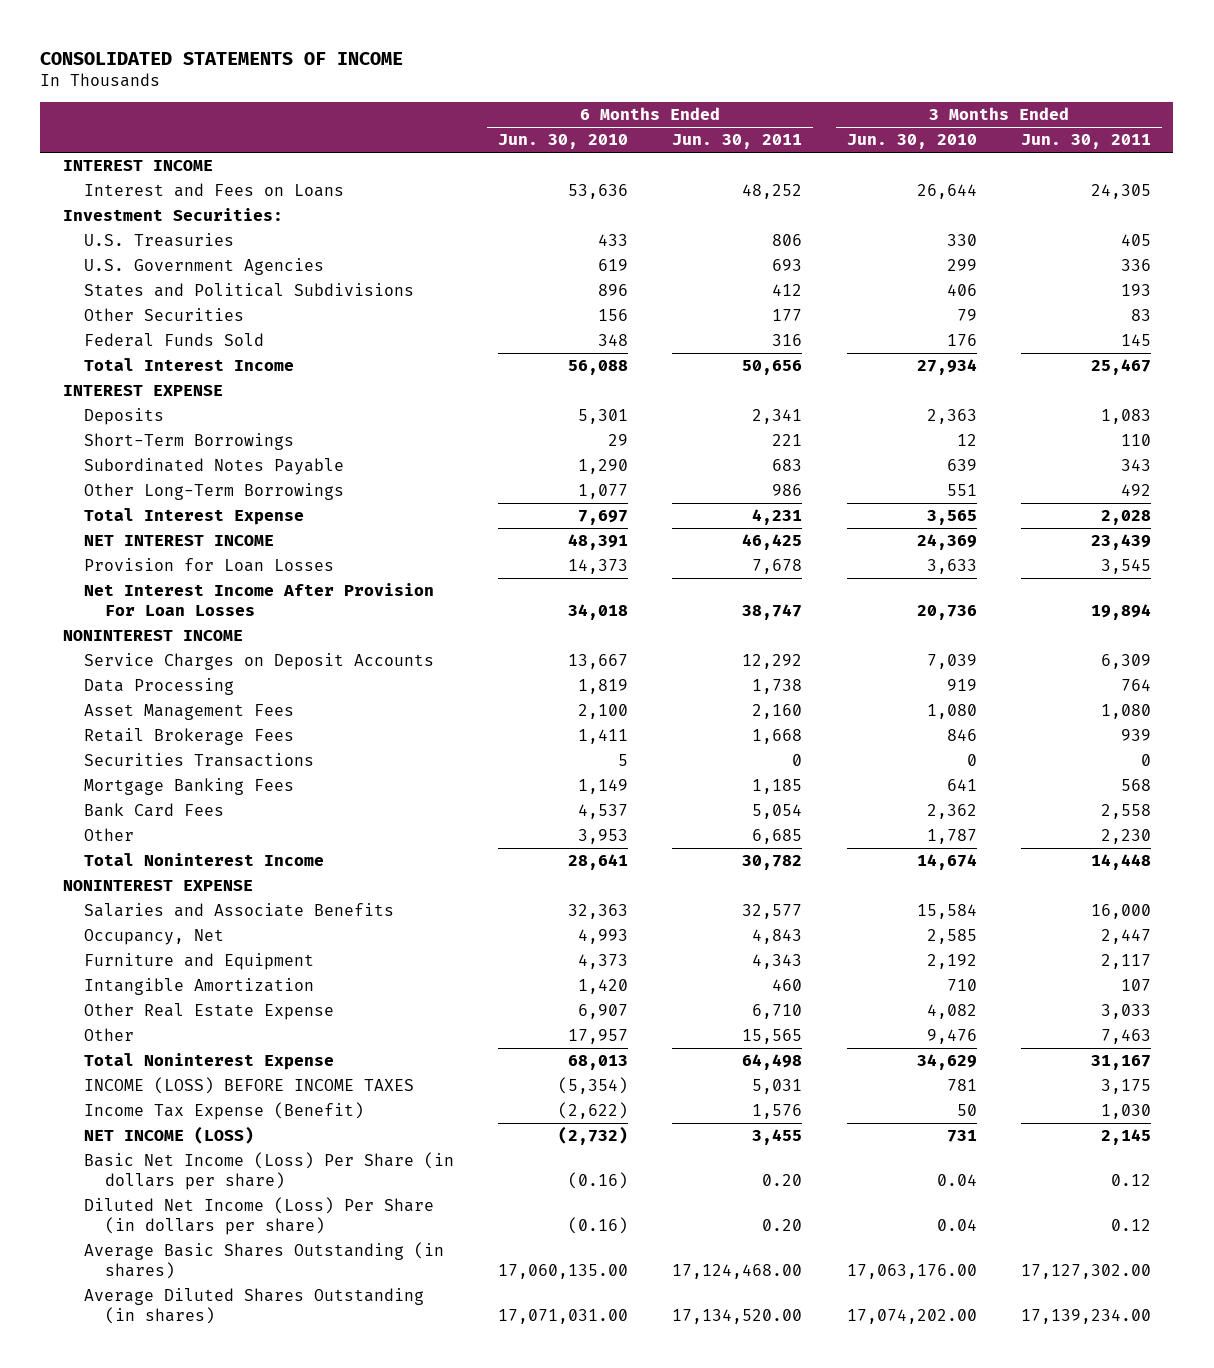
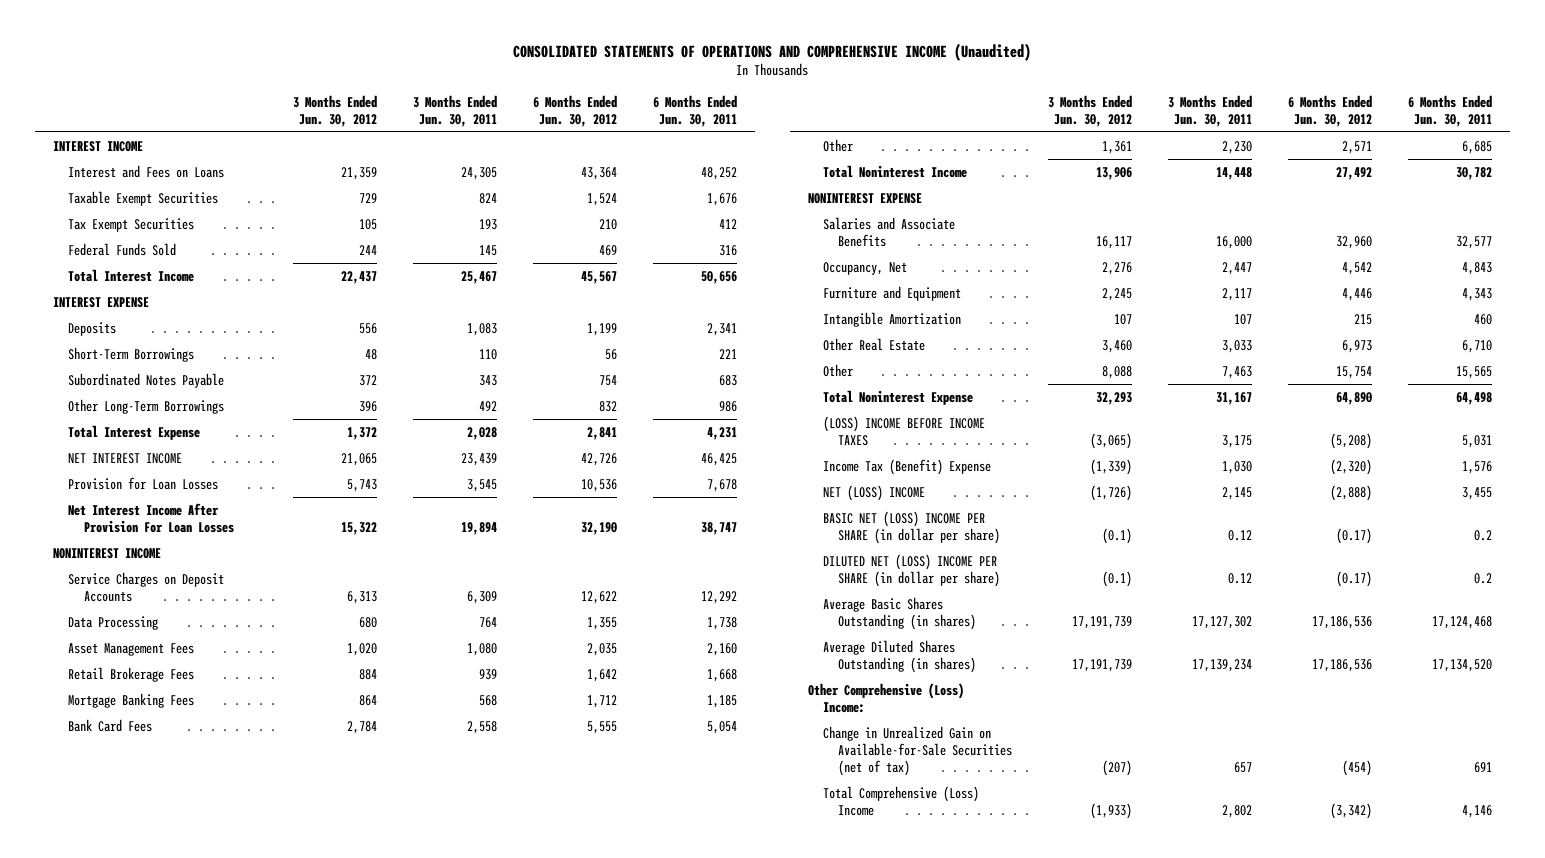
- CONSOLIDATED STATEMENTS OF INCOME
+ CONSOLIDATED STATEMENTS OF OPERATIONS AND COMPREHENSIVE INCOME (Unaudited)
- | 6 Months Ended Jun. 30, 2010 | 6 Months Ended Jun. 30, 2011 | 3 Months Ended Jun. 30, 2010 | 3 Months Ended Jun. 30, 2011
+ | 3 Months Ended Jun. 30, 2012 | 3 Months Ended Jun. 30, 2011 | 6 Months Ended Jun. 30, 2012 | 6 Months Ended Jun. 30, 2011
- Investment Securities:
- U.S. Treasuries | 433 | 806 | 330 | 405
- U.S. Government Agencies | 619 | 693 | 299 | 336
- States and Political Subdivisions | 896 | 412 | 406 | 193
- Other Securities | 156 | 177 | 79 | 83
+ Taxable Exempt Securities | 729 | 824 | 1,524 | 1,676
+ Tax Exempt Securities | 105 | 193 | 210 | 412
- Securities Transactions | 5 | 0 | 0 | 0
- Other Real Estate Expense | 6,907 | 6,710 | 4,082 | 3,033
+ Other Real Estate | 3,460 | 3,033 | 6,973 | 6,710
- INCOME (LOSS) BEFORE INCOME TAXES | (5,354) | 5,031 | 781 | 3,175
- Income Tax Expense (Benefit) | (2,622) | 1,576 | 50 | 1,030
- NET INCOME (LOSS) | (2,732) | 3,455 | 731 | 2,145
- Basic Net Income (Loss) Per Share (in dollars per share) | (0.16) | 0.20 | 0.04 | 0.12
- Diluted Net Income (Loss) Per Share (in dollars per share) | (0.16) | 0.20 | 0.04 | 0.12
- Average Basic Shares Outstanding (in shares) | 17,060,135.00 | 17,124,468.00 | 17,063,176.00 | 17,127,302.00
- Average Diluted Shares Outstanding (in shares) | 17,071,031.00 | 17,134,520.00 | 17,074,202.00 | 17,139,234.00
+ (LOSS) INCOME BEFORE INCOME TAXES | (3,065) | 3,175 | (5,208) | 5,031
+ Income Tax (Benefit) Expense | (1,339) | 1,030 | (2,320) | 1,576
+ NET (LOSS) INCOME | (1,726) | 2,145 | (2,888) | 3,455
+ BASIC NET (LOSS) INCOME PER SHARE (in dollar per share) | (0.1) | 0.12 | (0.17) | 0.2
+ DILUTED NET (LOSS) INCOME PER SHARE (in dollar per share) | (0.1) | 0.12 | (0.17) | 0.2
+ Average Basic Shares Outstanding (in shares) | 17,191,739 | 17,127,302 | 17,186,536 | 17,124,468
+ Average Diluted Shares Outstanding (in shares) | 17,191,739 | 17,139,234 | 17,186,536 | 17,134,520
+ Other Comprehensive (Loss) Income:
+ Change in Unrealized Gain on Available-for-Sale Securities (net of tax) | (207) | 657 | (454) | 691
+ Total Comprehensive (Loss) Income | (1,933) | 2,802 | (3,342) | 4,146

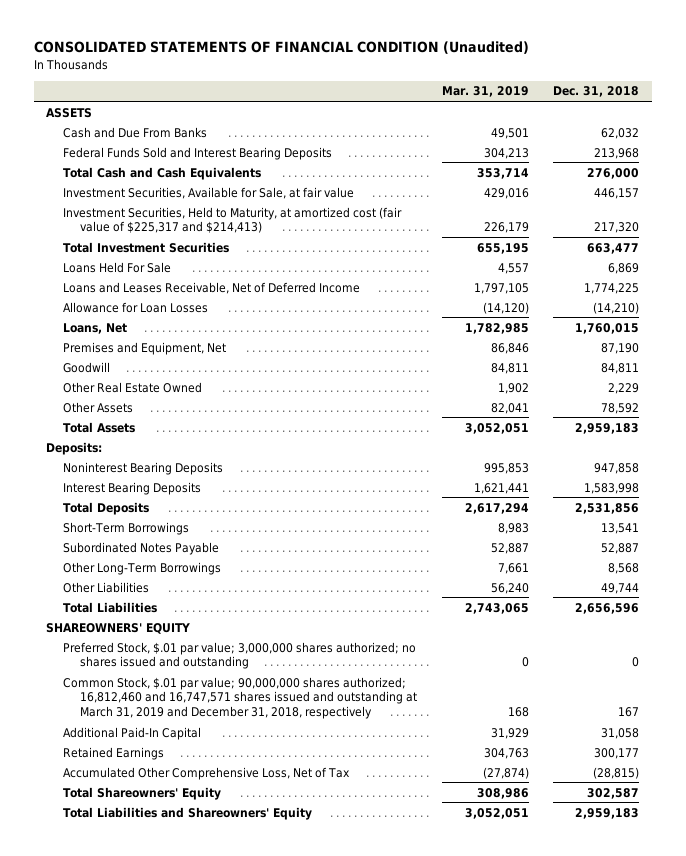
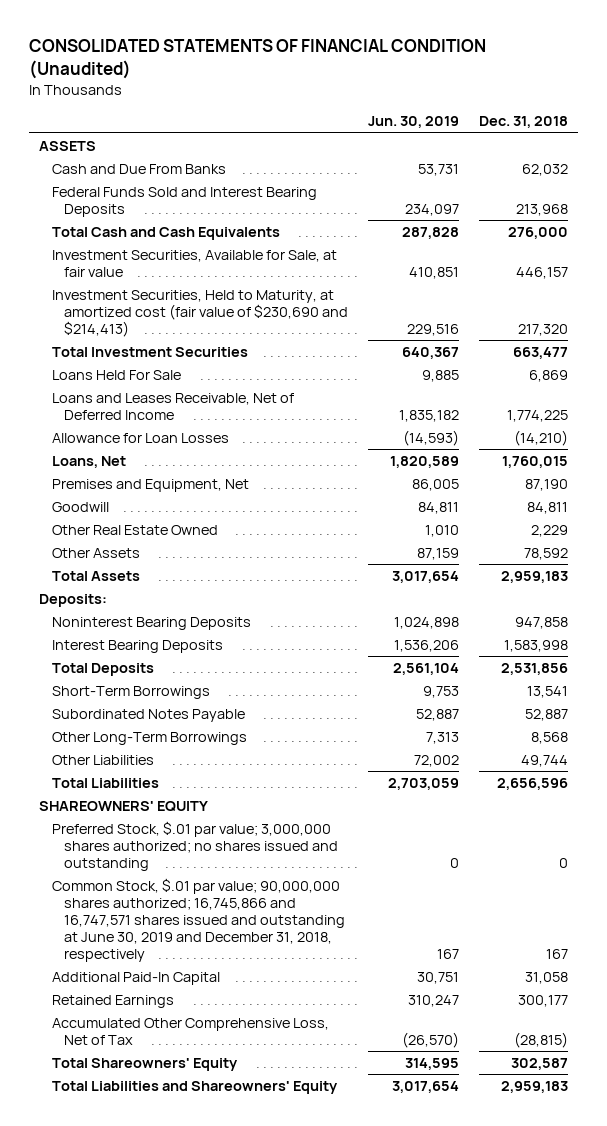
- | Mar. 31, 2019 | Dec. 31, 2018
+ | Jun. 30, 2019 | Dec. 31, 2018
- Investment Securities, Held to Maturity, at amortized cost (fair value of $225,317 and $214,413) | 226,179 | 217,320
+ Investment Securities, Held to Maturity, at amortized cost (fair value of $230,690 and $214,413) | 229,516 | 217,320
- Common Stock, $.01 par value; 90,000,000 shares authorized; 16,812,460 and 16,747,571 shares issued and outstanding at March 31, 2019 and December 31, 2018, respectively | 168 | 167
+ Common Stock, $.01 par value; 90,000,000 shares authorized; 16,745,866 and 16,747,571 shares issued and outstanding at June 30, 2019 and December 31, 2018, respectively | 167 | 167

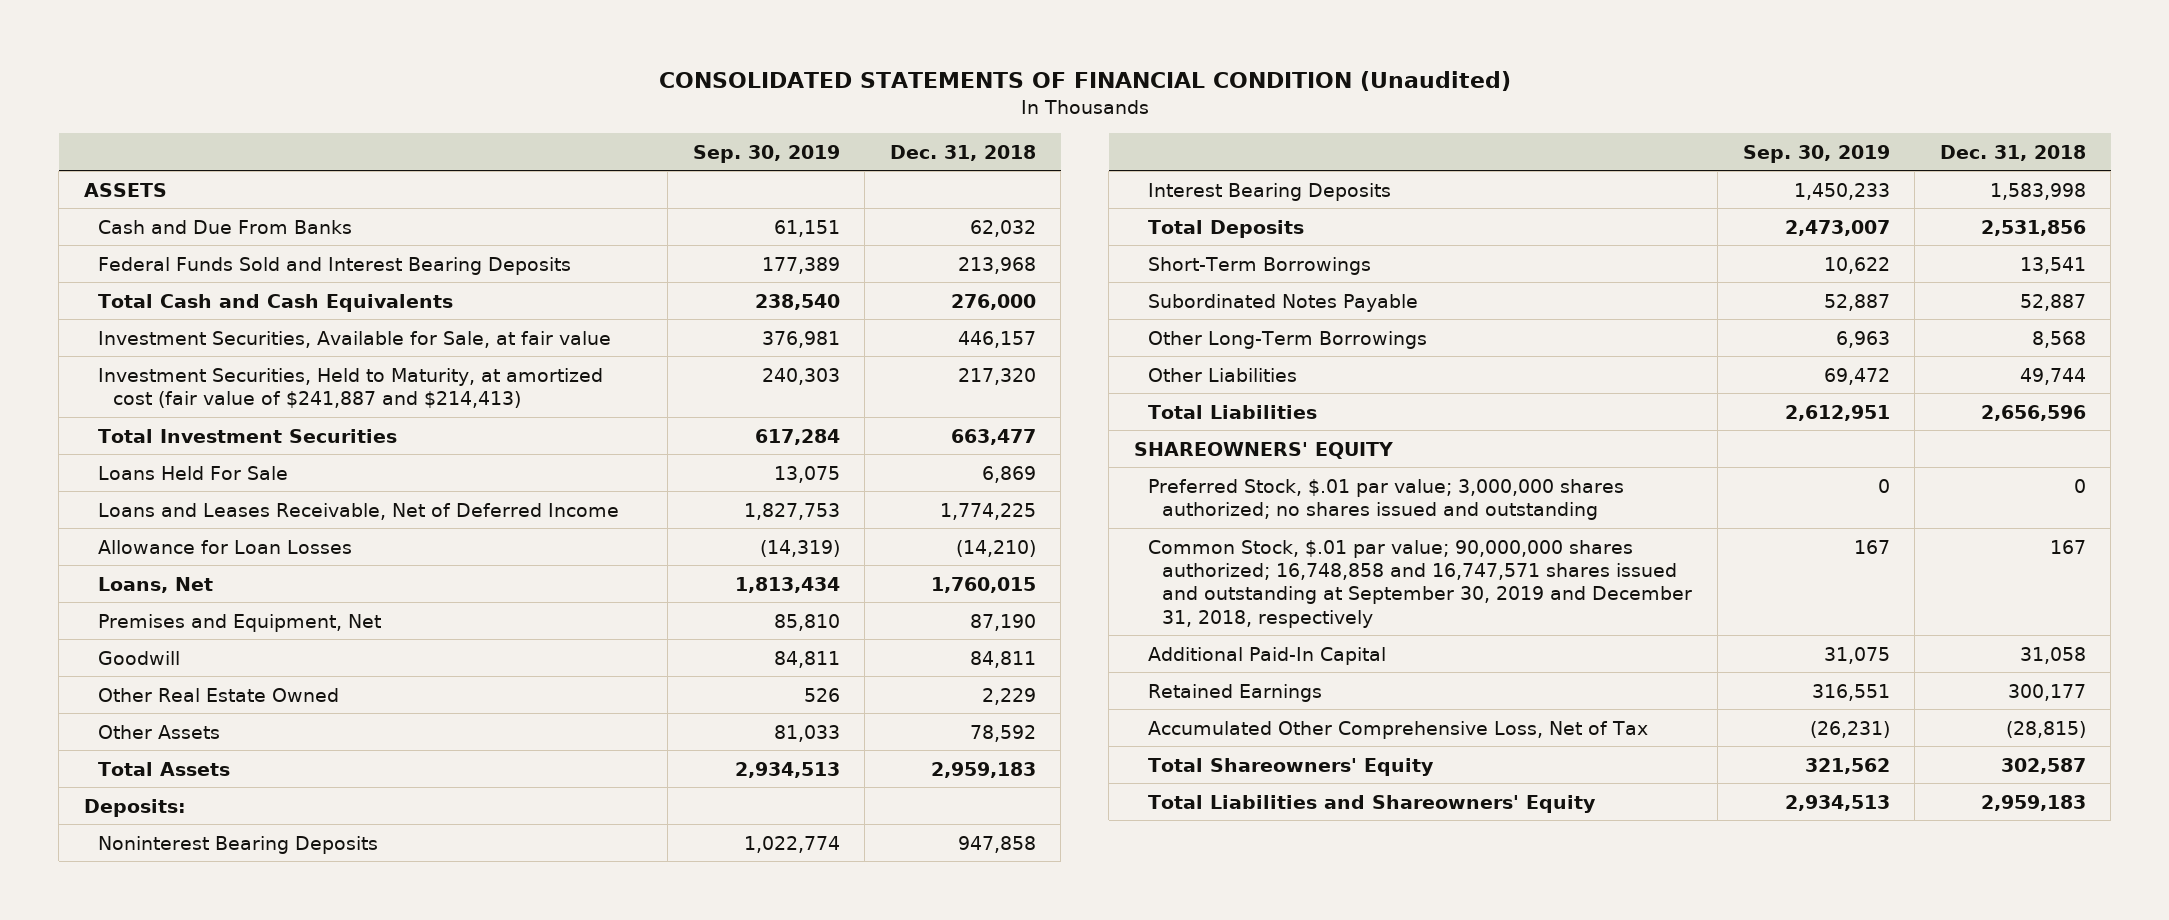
- | Jun. 30, 2019 | Dec. 31, 2018
+ | Sep. 30, 2019 | Dec. 31, 2018
- Investment Securities, Held to Maturity, at amortized cost (fair value of $230,690 and $214,413) | 229,516 | 217,320
+ Investment Securities, Held to Maturity, at amortized cost (fair value of $241,887 and $214,413) | 240,303 | 217,320
- Common Stock, $.01 par value; 90,000,000 shares authorized; 16,745,866 and 16,747,571 shares issued and outstanding at June 30, 2019 and December 31, 2018, respectively | 167 | 167
+ Common Stock, $.01 par value; 90,000,000 shares authorized; 16,748,858 and 16,747,571 shares issued and outstanding at September 30, 2019 and December 31, 2018, respectively | 167 | 167

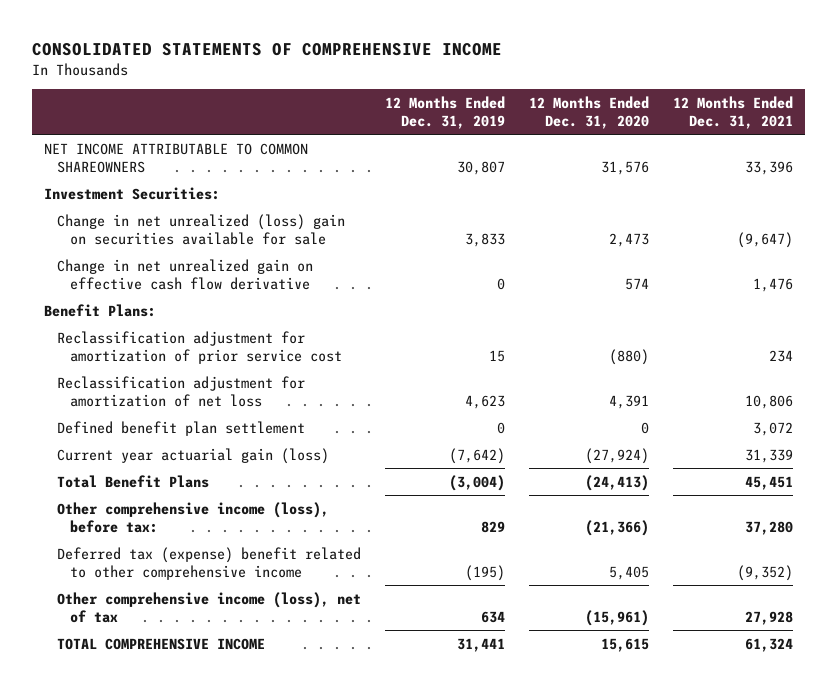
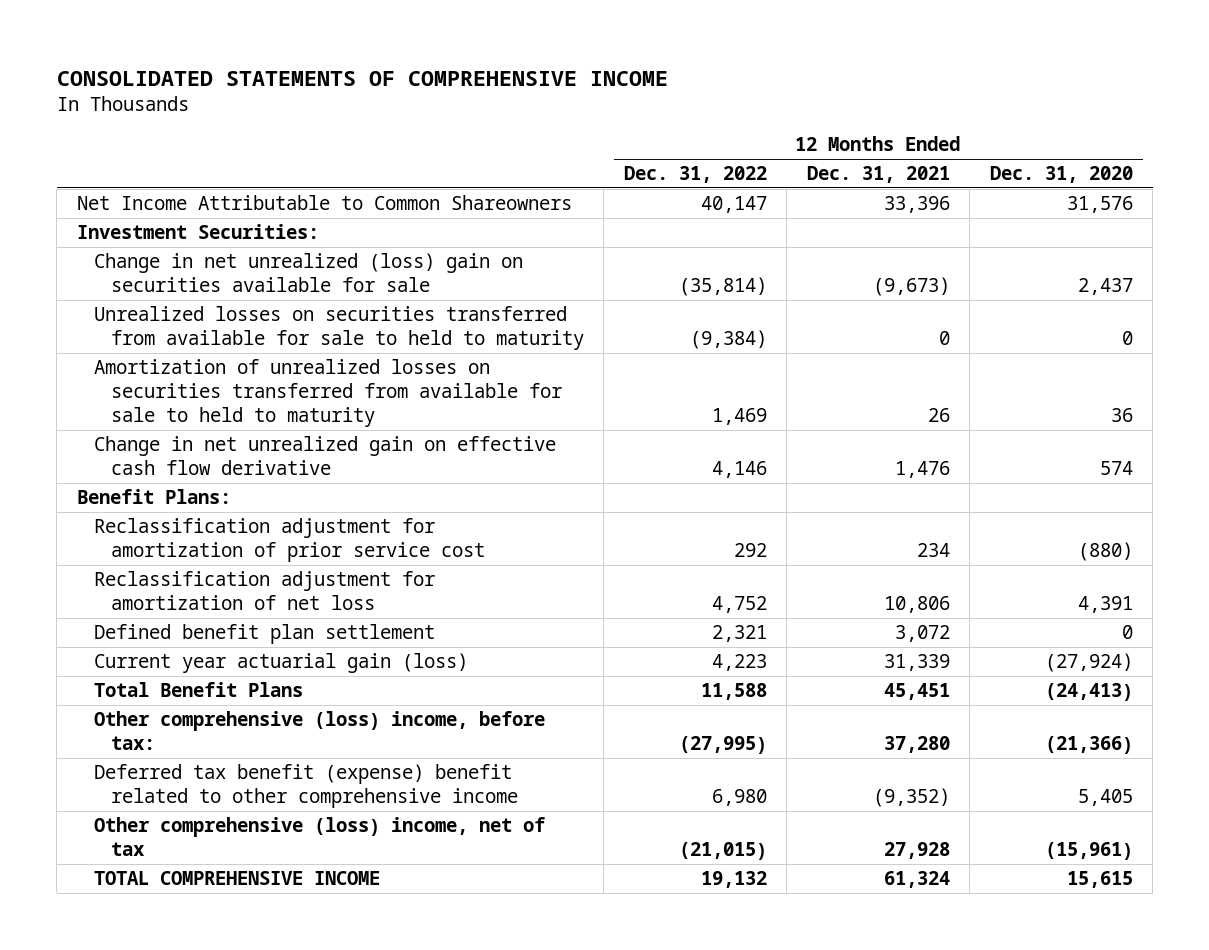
- | 12 Months Ended Dec. 31, 2019 | 12 Months Ended Dec. 31, 2020 | 12 Months Ended Dec. 31, 2021
+ | 12 Months Ended Dec. 31, 2022 | 12 Months Ended Dec. 31, 2021 | 12 Months Ended Dec. 31, 2020
- NET INCOME ATTRIBUTABLE TO COMMON SHAREOWNERS | 30,807 | 31,576 | 33,396
+ Net Income Attributable to Common Shareowners | 40,147 | 33,396 | 31,576
- Change in net unrealized (loss) gain on securities available for sale | 3,833 | 2,473 | (9,647)
+ Change in net unrealized (loss) gain on securities available for sale | (35,814) | (9,673) | 2,437
+ Unrealized losses on securities transferred from available for sale to held to maturity | (9,384) | 0 | 0
+ Amortization of unrealized losses on securities transferred from available for sale to held to maturity | 1,469 | 26 | 36
- Other comprehensive income (loss), before tax: | 829 | (21,366) | 37,280
- Deferred tax (expense) benefit related to other comprehensive income | (195) | 5,405 | (9,352)
- Other comprehensive income (loss), net of tax | 634 | (15,961) | 27,928
+ Other comprehensive (loss) income, before tax: | (27,995) | 37,280 | (21,366)
+ Deferred tax benefit (expense) benefit related to other comprehensive income | 6,980 | (9,352) | 5,405
+ Other comprehensive (loss) income, net of tax | (21,015) | 27,928 | (15,961)

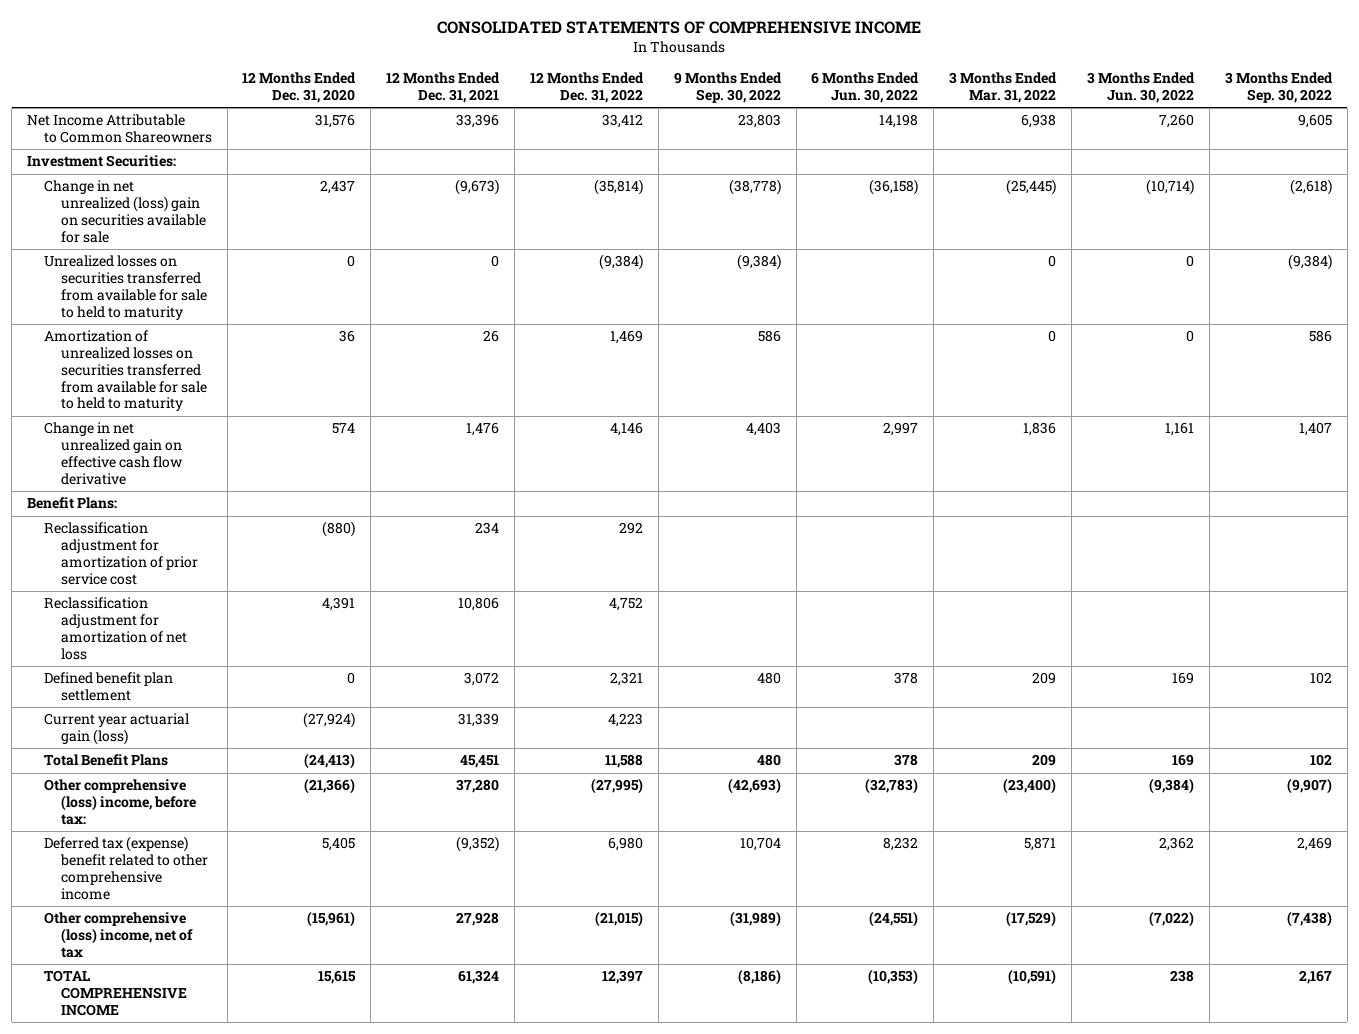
- | 12 Months Ended Dec. 31, 2022 | 12 Months Ended Dec. 31, 2021 | 12 Months Ended Dec. 31, 2020
+ | 12 Months Ended Dec. 31, 2020 | 12 Months Ended Dec. 31, 2021 | 12 Months Ended Dec. 31, 2022 | 9 Months Ended Sep. 30, 2022 | 6 Months Ended Jun. 30, 2022 | 3 Months Ended Mar. 31, 2022 | 3 Months Ended Jun. 30, 2022 | 3 Months Ended Sep. 30, 2022
- Net Income Attributable to Common Shareowners | 40,147 | 33,396 | 31,576
+ Net Income Attributable to Common Shareowners | 31,576 | 33,396 | 33,412 | 23,803 | 14,198 | 6,938 | 7,260 | 9,605
- Deferred tax benefit (expense) benefit related to other comprehensive income | 6,980 | (9,352) | 5,405
+ Deferred tax (expense) benefit related to other comprehensive income | 5,405 | (9,352) | 6,980 | 10,704 | 8,232 | 5,871 | 2,362 | 2,469
- TOTAL COMPREHENSIVE INCOME | 19,132 | 61,324 | 15,615
+ TOTAL COMPREHENSIVE INCOME | 15,615 | 61,324 | 12,397 | (8,186) | (10,353) | (10,591) | 238 | 2,167

